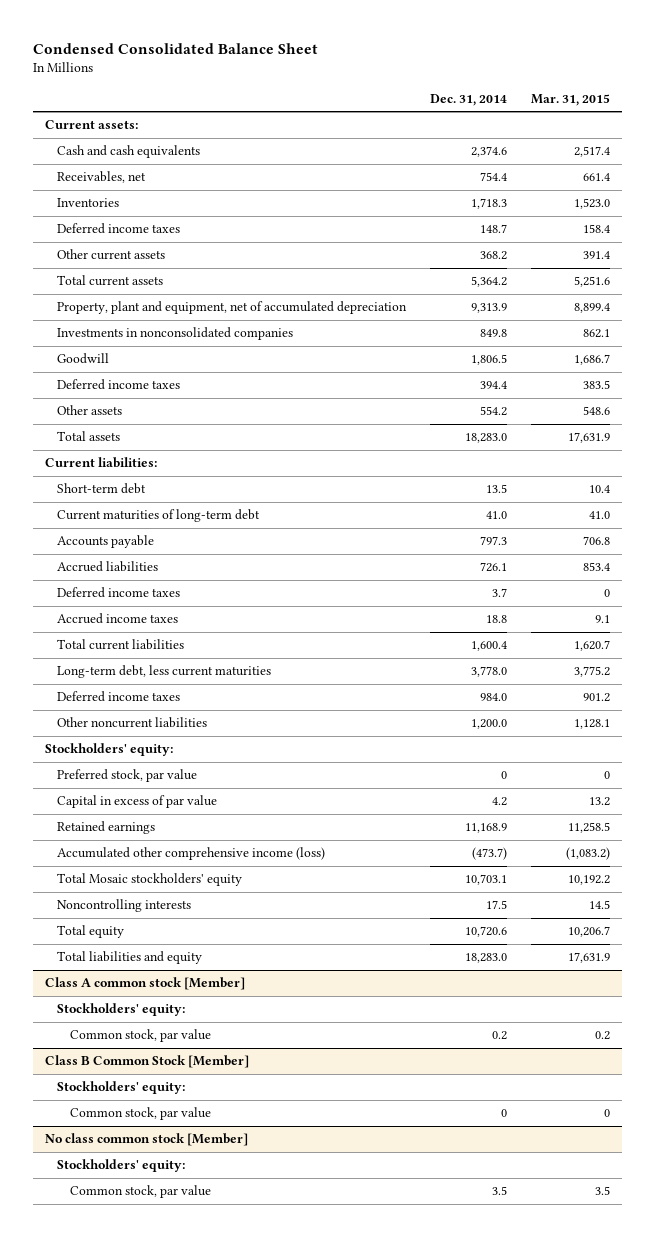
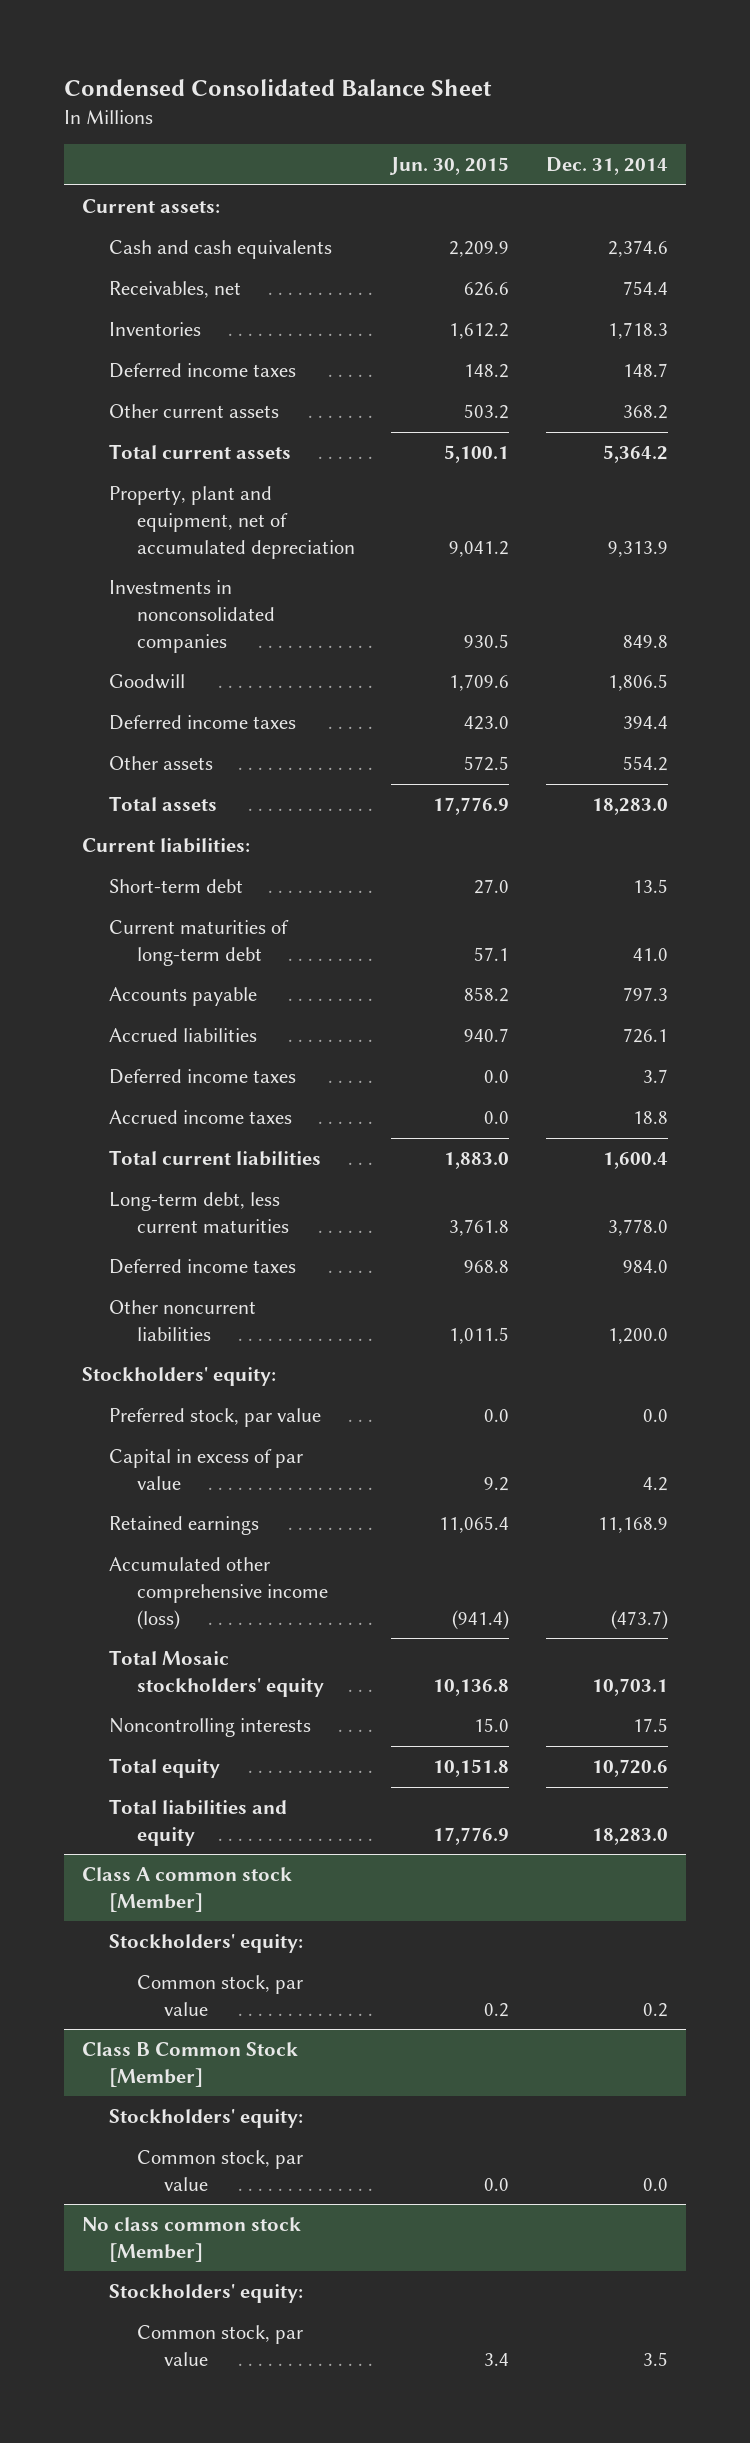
- | Dec. 31, 2014 | Mar. 31, 2015
+ | Jun. 30, 2015 | Dec. 31, 2014
- Preferred stock, par value | 0 | 0
+ Preferred stock, par value | 0.0 | 0.0
@ Class B Common Stock [Member]
- Common stock, par value | 0 | 0
+ Common stock, par value | 0.0 | 0.0

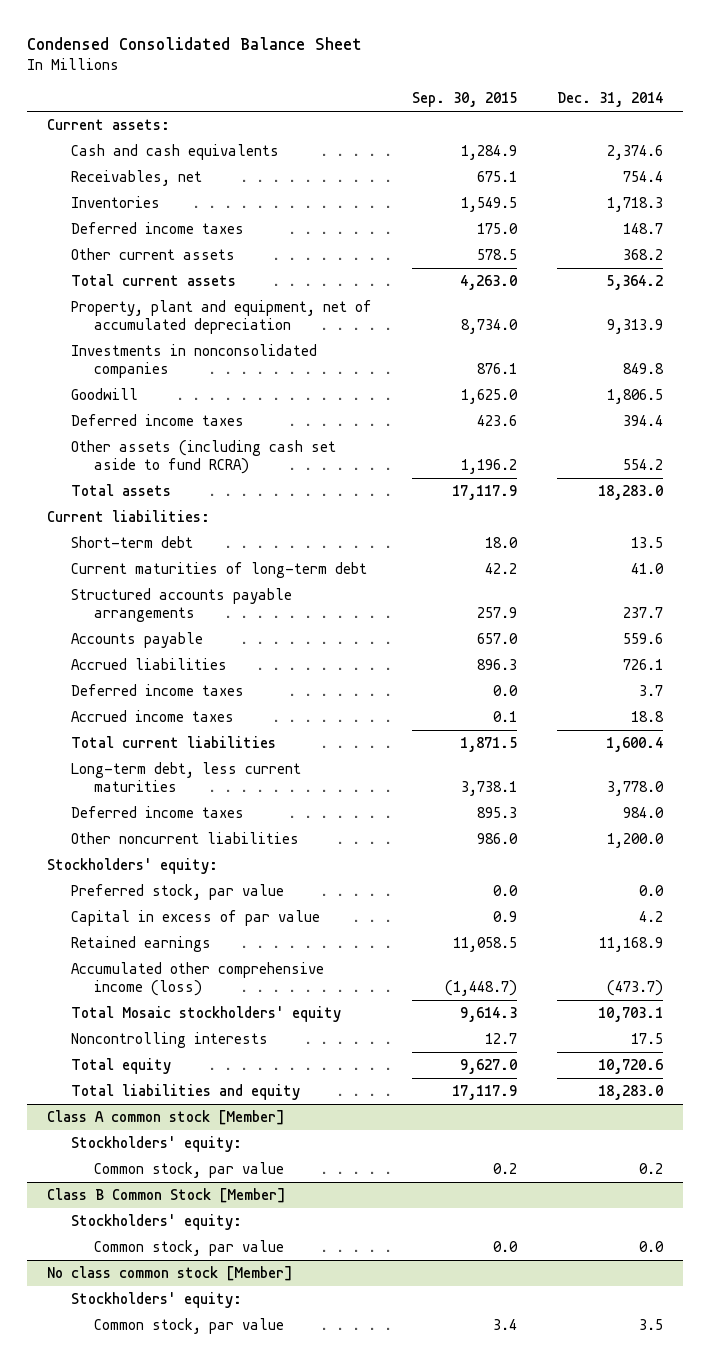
- | Jun. 30, 2015 | Dec. 31, 2014
+ | Sep. 30, 2015 | Dec. 31, 2014
- Other assets | 572.5 | 554.2
+ Other assets (including cash set aside to fund RCRA) | 1,196.2 | 554.2
- Accounts payable | 858.2 | 797.3
+ Structured accounts payable arrangements | 257.9 | 237.7
+ Accounts payable | 657.0 | 559.6

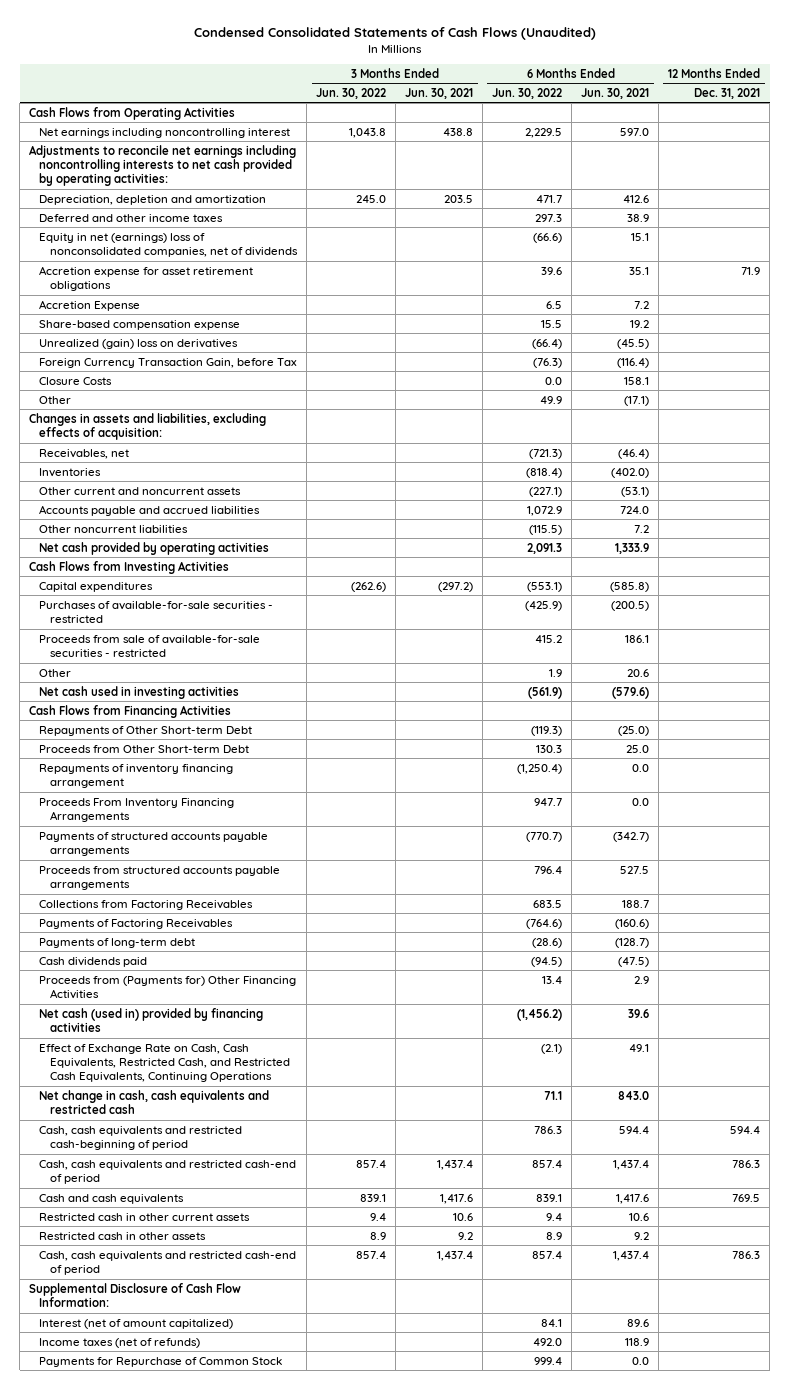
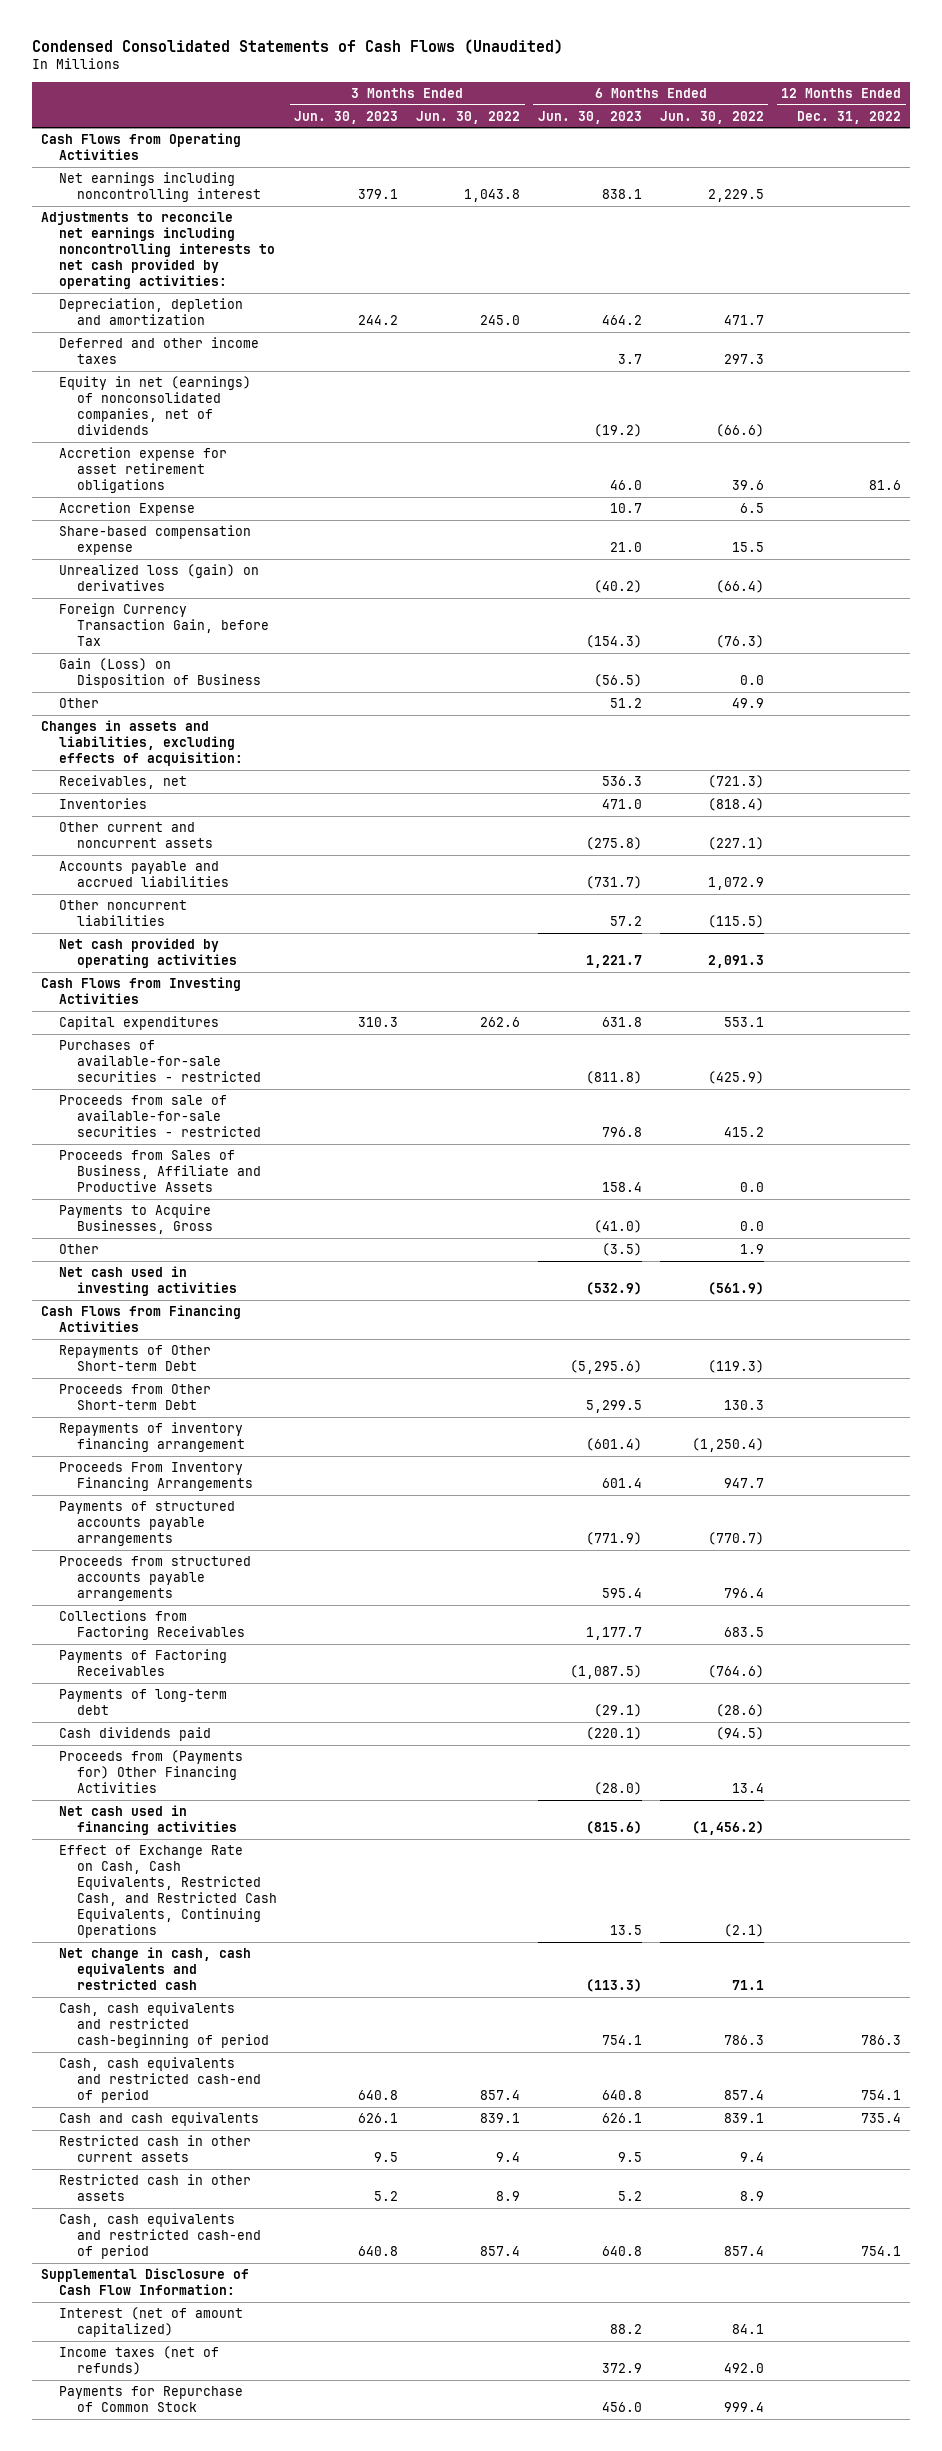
- | 3 Months Ended Jun. 30, 2022 | 3 Months Ended Jun. 30, 2021 | 6 Months Ended Jun. 30, 2022 | 6 Months Ended Jun. 30, 2021 | 12 Months Ended Dec. 31, 2021
+ | 3 Months Ended Jun. 30, 2023 | 3 Months Ended Jun. 30, 2022 | 6 Months Ended Jun. 30, 2023 | 6 Months Ended Jun. 30, 2022 | 12 Months Ended Dec. 31, 2022
- Equity in net (earnings) loss of nonconsolidated companies, net of dividends | | | (66.6) | 15.1 |
+ Equity in net (earnings) of nonconsolidated companies, net of dividends | | | (19.2) | (66.6) |
- Unrealized (gain) loss on derivatives | | | (66.4) | (45.5) |
+ Unrealized loss (gain) on derivatives | | | (40.2) | (66.4) |
- Closure Costs | | | 0.0 | 158.1 |
+ Gain (Loss) on Disposition of Business | | | (56.5) | 0.0 |
- Capital expenditures | (262.6) | (297.2) | (553.1) | (585.8) |
+ Capital expenditures | 310.3 | 262.6 | 631.8 | 553.1 |
+ Proceeds from Sales of Business, Affiliate and Productive Assets | | | 158.4 | 0.0 |
+ Payments to Acquire Businesses, Gross | | | (41.0) | 0.0 |
- Net cash (used in) provided by financing activities | | | (1,456.2) | 39.6 |
+ Net cash used in financing activities | | | (815.6) | (1,456.2) |

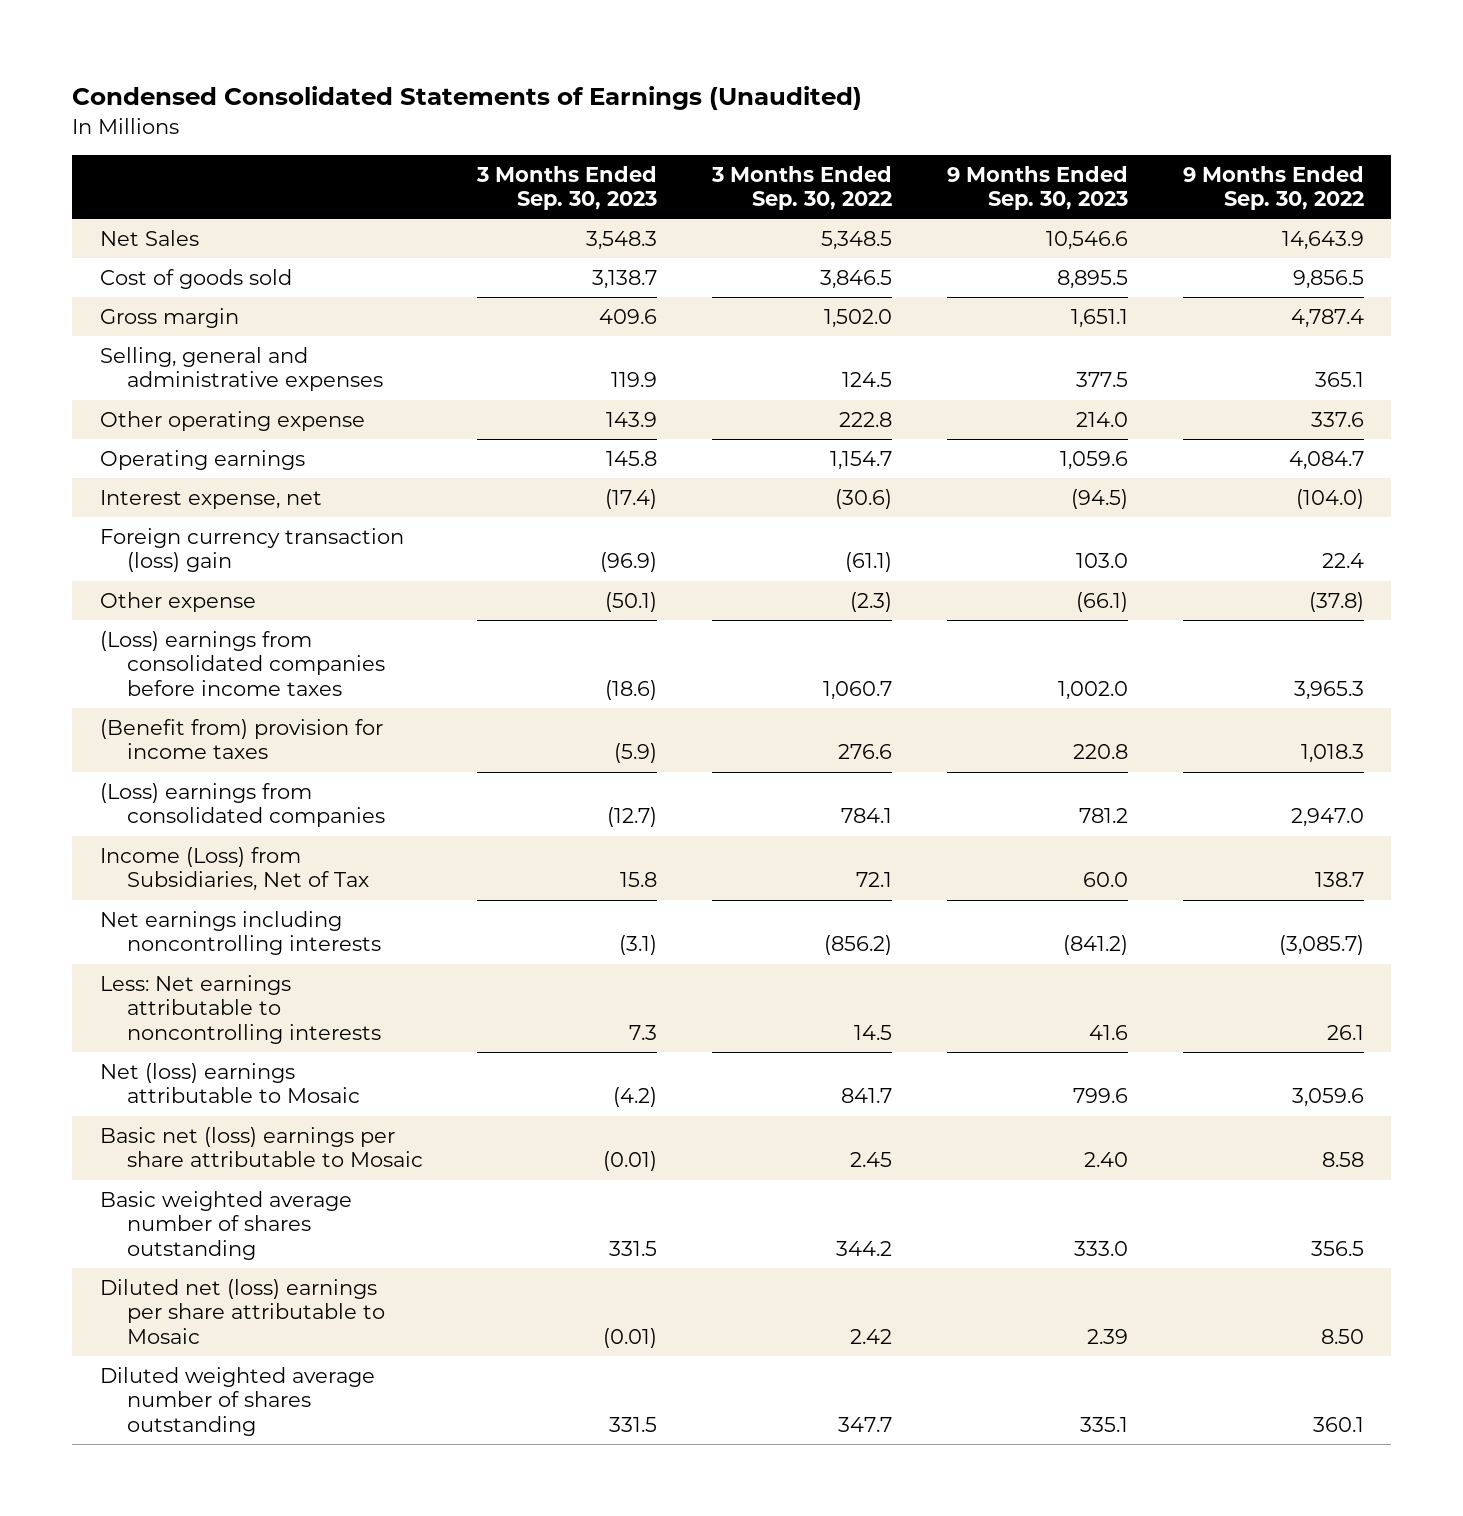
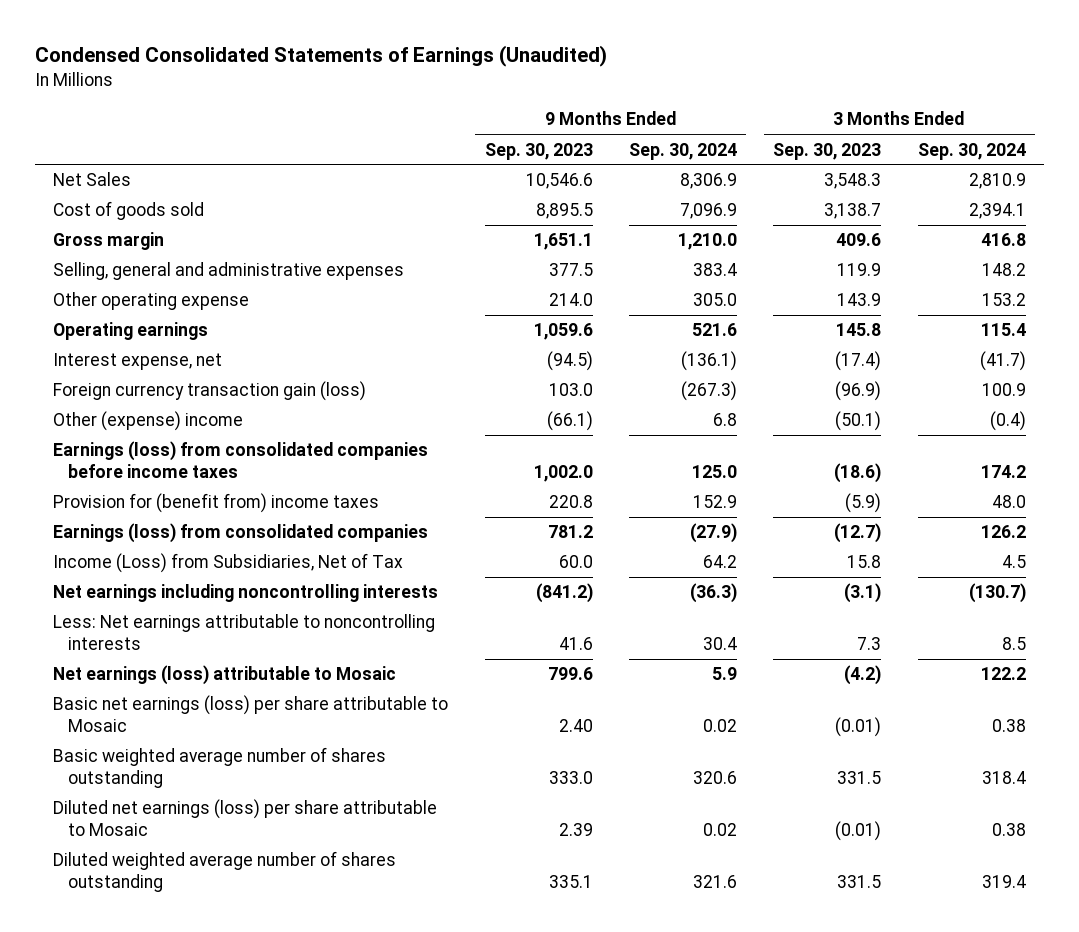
- | 3 Months Ended Sep. 30, 2023 | 3 Months Ended Sep. 30, 2022 | 9 Months Ended Sep. 30, 2023 | 9 Months Ended Sep. 30, 2022
+ | 9 Months Ended Sep. 30, 2023 | 9 Months Ended Sep. 30, 2024 | 3 Months Ended Sep. 30, 2023 | 3 Months Ended Sep. 30, 2024
- Foreign currency transaction (loss) gain | (96.9) | (61.1) | 103.0 | 22.4
- Other expense | (50.1) | (2.3) | (66.1) | (37.8)
- (Loss) earnings from consolidated companies before income taxes | (18.6) | 1,060.7 | 1,002.0 | 3,965.3
- (Benefit from) provision for income taxes | (5.9) | 276.6 | 220.8 | 1,018.3
- (Loss) earnings from consolidated companies | (12.7) | 784.1 | 781.2 | 2,947.0
+ Foreign currency transaction gain (loss) | 103.0 | (267.3) | (96.9) | 100.9
+ Other (expense) income | (66.1) | 6.8 | (50.1) | (0.4)
+ Earnings (loss) from consolidated companies before income taxes | 1,002.0 | 125.0 | (18.6) | 174.2
+ Provision for (benefit from) income taxes | 220.8 | 152.9 | (5.9) | 48.0
+ Earnings (loss) from consolidated companies | 781.2 | (27.9) | (12.7) | 126.2
- Net (loss) earnings attributable to Mosaic | (4.2) | 841.7 | 799.6 | 3,059.6
- Basic net (loss) earnings per share attributable to Mosaic | (0.01) | 2.45 | 2.40 | 8.58
+ Net earnings (loss) attributable to Mosaic | 799.6 | 5.9 | (4.2) | 122.2
+ Basic net earnings (loss) per share attributable to Mosaic | 2.40 | 0.02 | (0.01) | 0.38
- Diluted net (loss) earnings per share attributable to Mosaic | (0.01) | 2.42 | 2.39 | 8.50
+ Diluted net earnings (loss) per share attributable to Mosaic | 2.39 | 0.02 | (0.01) | 0.38

